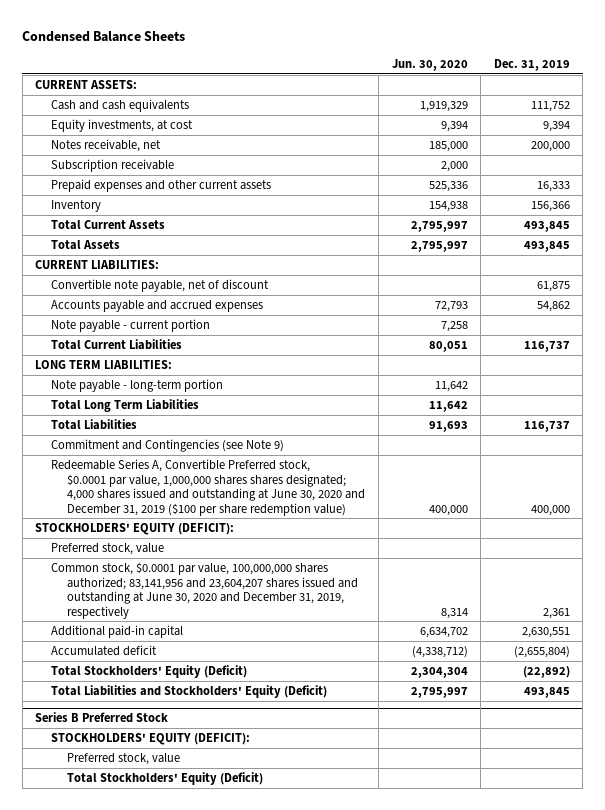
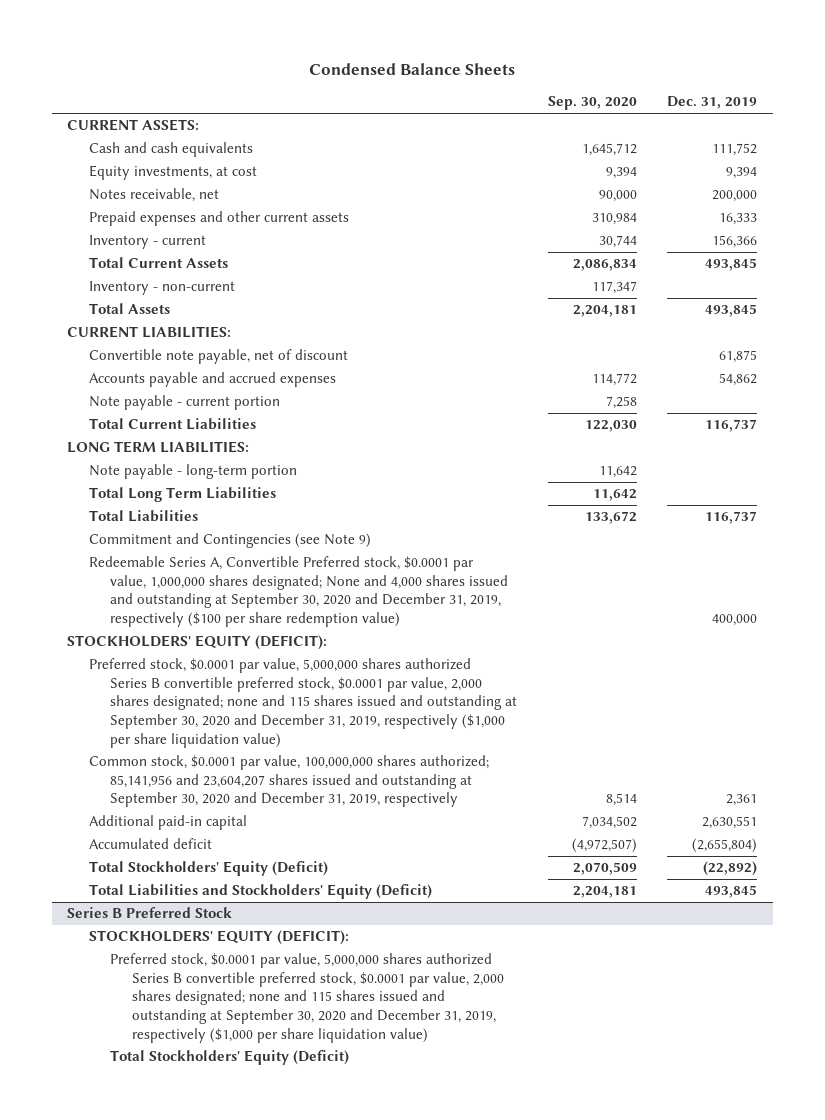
- | Jun. 30, 2020 | Dec. 31, 2019
+ | Sep. 30, 2020 | Dec. 31, 2019
- Subscription receivable | 2,000 |
- Inventory | 154,938 | 156,366
+ Inventory - current | 30,744 | 156,366
+ Inventory - non-current | 117,347 |
- Redeemable Series A, Convertible Preferred stock, $0.0001 par value, 1,000,000 shares shares designated; 4,000 shares issued and outstanding at June 30, 2020 and December 31, 2019 ($100 per share redemption value) | 400,000 | 400,000
+ Redeemable Series A, Convertible Preferred stock, $0.0001 par value, 1,000,000 shares designated; None and 4,000 shares issued and outstanding at September 30, 2020 and December 31, 2019, respectively ($100 per share redemption value) | | 400,000
- Preferred stock, value
- Common stock, $0.0001 par value, 100,000,000 shares authorized; 83,141,956 and 23,604,207 shares issued and outstanding at June 30, 2020 and December 31, 2019, respectively | 8,314 | 2,361
+ Preferred stock, $0.0001 par value, 5,000,000 shares authorized Series B convertible preferred stock, $0.0001 par value, 2,000 shares designated; none and 115 shares issued and outstanding at September 30, 2020 and December 31, 2019, respectively ($1,000 per share liquidation value)
+ Common stock, $0.0001 par value, 100,000,000 shares authorized; 85,141,956 and 23,604,207 shares issued and outstanding at September 30, 2020 and December 31, 2019, respectively | 8,514 | 2,361
@ Series B Preferred Stock
- Preferred stock, value
+ Preferred stock, $0.0001 par value, 5,000,000 shares authorized Series B convertible preferred stock, $0.0001 par value, 2,000 shares designated; none and 115 shares issued and outstanding at September 30, 2020 and December 31, 2019, respectively ($1,000 per share liquidation value)

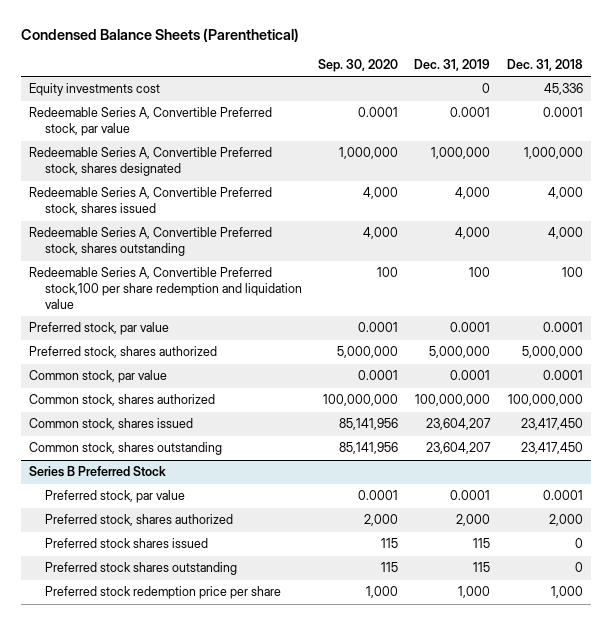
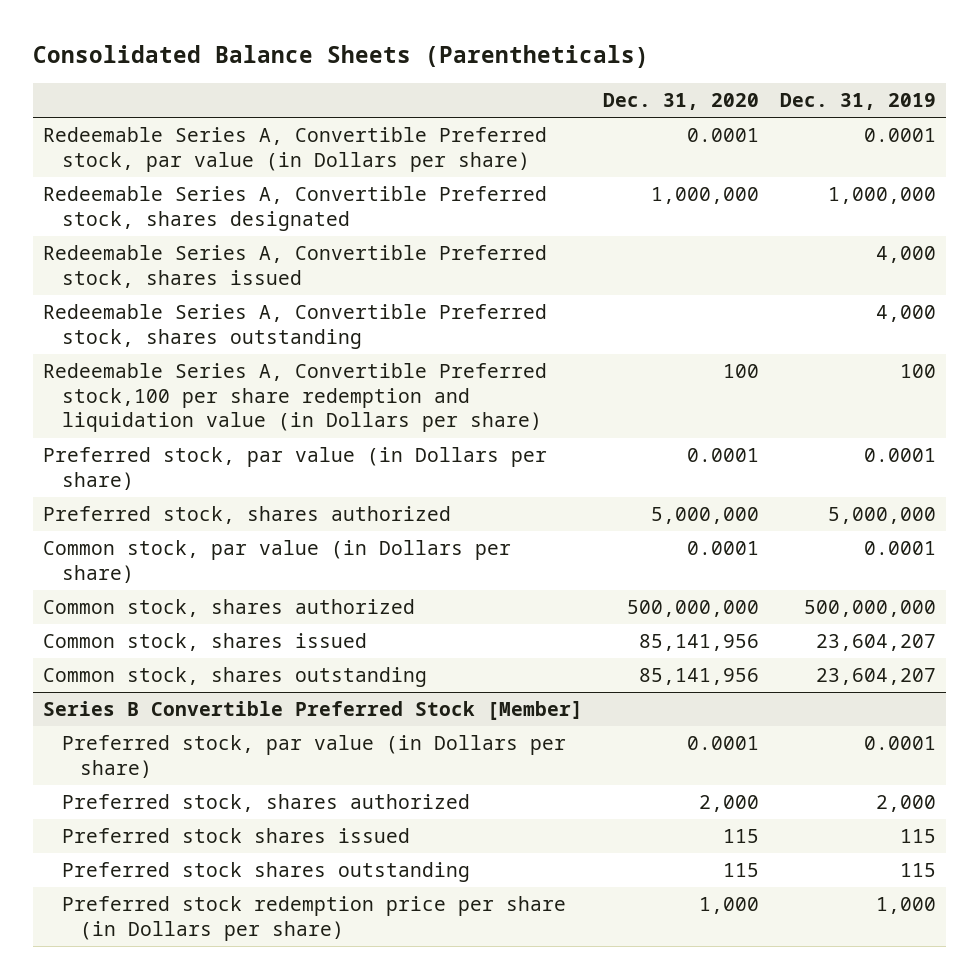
- Condensed Balance Sheets (Parenthetical)
+ Consolidated Balance Sheets (Parentheticals)
- | Sep. 30, 2020 | Dec. 31, 2019 | Dec. 31, 2018
+ | Dec. 31, 2020 | Dec. 31, 2019
- Equity investments cost | | 0 | 45,336
- Redeemable Series A, Convertible Preferred stock, par value | 0.0001 | 0.0001 | 0.0001
+ Redeemable Series A, Convertible Preferred stock, par value (in Dollars per share) | 0.0001 | 0.0001
- Redeemable Series A, Convertible Preferred stock,100 per share redemption and liquidation value | 100 | 100 | 100
- Preferred stock, par value | 0.0001 | 0.0001 | 0.0001
+ Redeemable Series A, Convertible Preferred stock,100 per share redemption and liquidation value (in Dollars per share) | 100 | 100
+ Preferred stock, par value (in Dollars per share) | 0.0001 | 0.0001
- Common stock, par value | 0.0001 | 0.0001 | 0.0001
- Common stock, shares authorized | 100,000,000 | 100,000,000 | 100,000,000
+ Common stock, par value (in Dollars per share) | 0.0001 | 0.0001
+ Common stock, shares authorized | 500,000,000 | 500,000,000
- Series B Preferred Stock
- Preferred stock, par value | 0.0001 | 0.0001 | 0.0001
+ Series B Convertible Preferred Stock [Member]
+ Preferred stock, par value (in Dollars per share) | 0.0001 | 0.0001
- Preferred stock redemption price per share | 1,000 | 1,000 | 1,000
+ Preferred stock redemption price per share (in Dollars per share) | 1,000 | 1,000

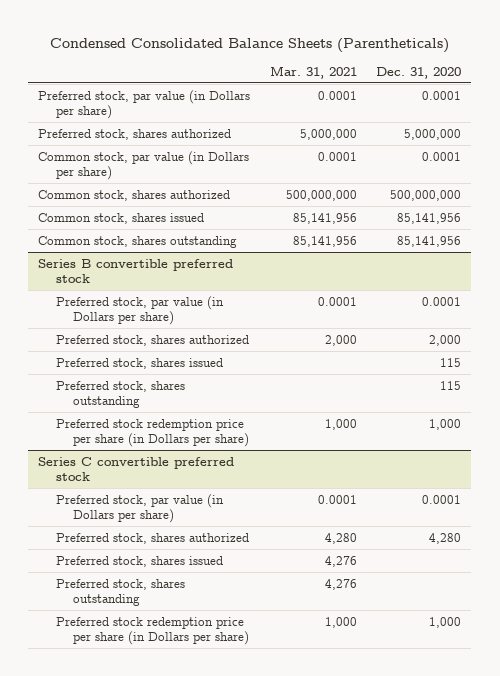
- Consolidated Balance Sheets (Parentheticals)
+ Condensed Consolidated Balance Sheets (Parentheticals)
- | Dec. 31, 2020 | Dec. 31, 2019
+ | Mar. 31, 2021 | Dec. 31, 2020
- Redeemable Series A, Convertible Preferred stock, par value (in Dollars per share) | 0.0001 | 0.0001
- Redeemable Series A, Convertible Preferred stock, shares designated | 1,000,000 | 1,000,000
- Redeemable Series A, Convertible Preferred stock, shares issued | | 4,000
- Redeemable Series A, Convertible Preferred stock, shares outstanding | | 4,000
- Redeemable Series A, Convertible Preferred stock,100 per share redemption and liquidation value (in Dollars per share) | 100 | 100
- Series B Convertible Preferred Stock [Member]
+ Series B convertible preferred stock
- Preferred stock shares issued | 115 | 115
- Preferred stock shares outstanding | 115 | 115
+ Preferred stock, shares issued | | 115
+ Preferred stock, shares outstanding | | 115
+ Series C convertible preferred stock
+ Preferred stock, par value (in Dollars per share) | 0.0001 | 0.0001
+ Preferred stock, shares authorized | 4,280 | 4,280
+ Preferred stock, shares issued | 4,276 |
+ Preferred stock, shares outstanding | 4,276 |
+ Preferred stock redemption price per share (in Dollars per share) | 1,000 | 1,000

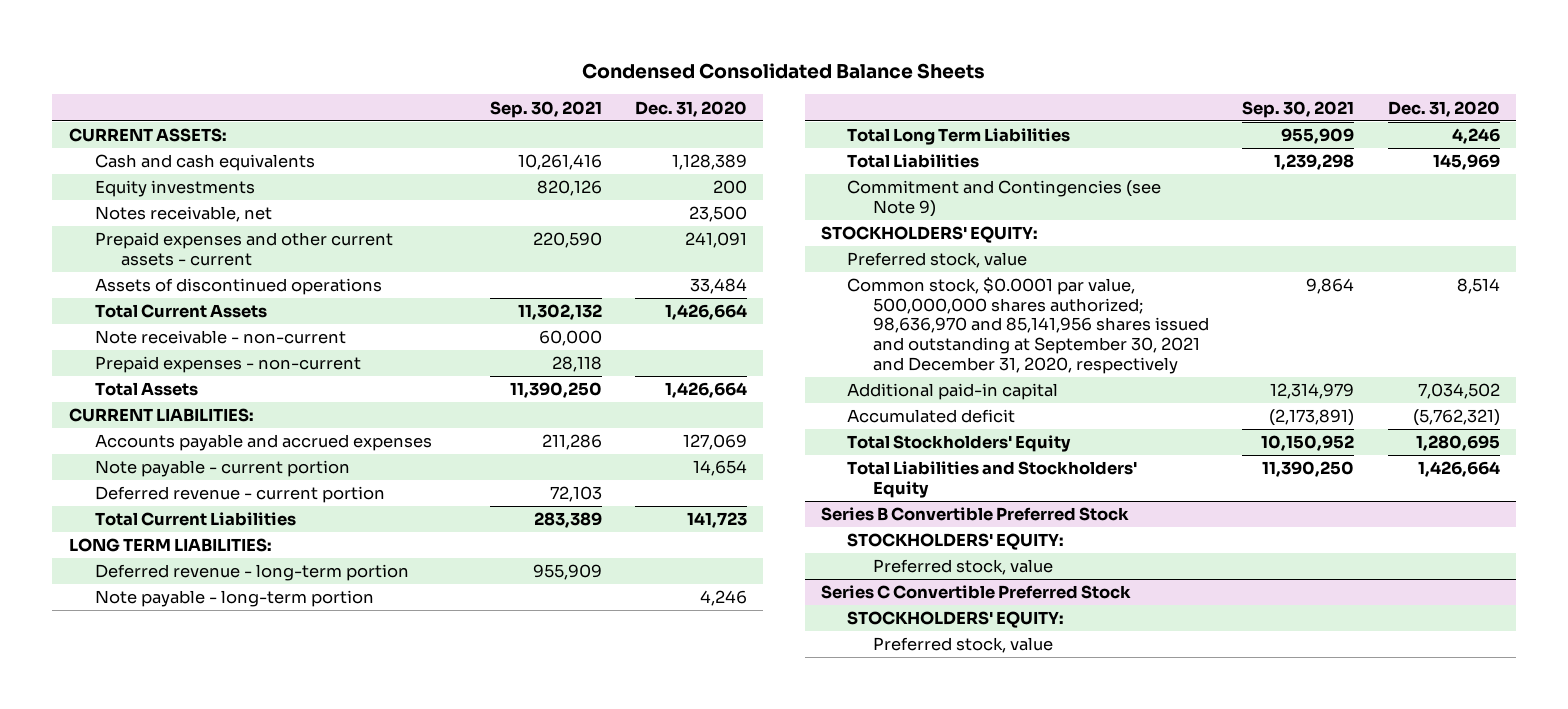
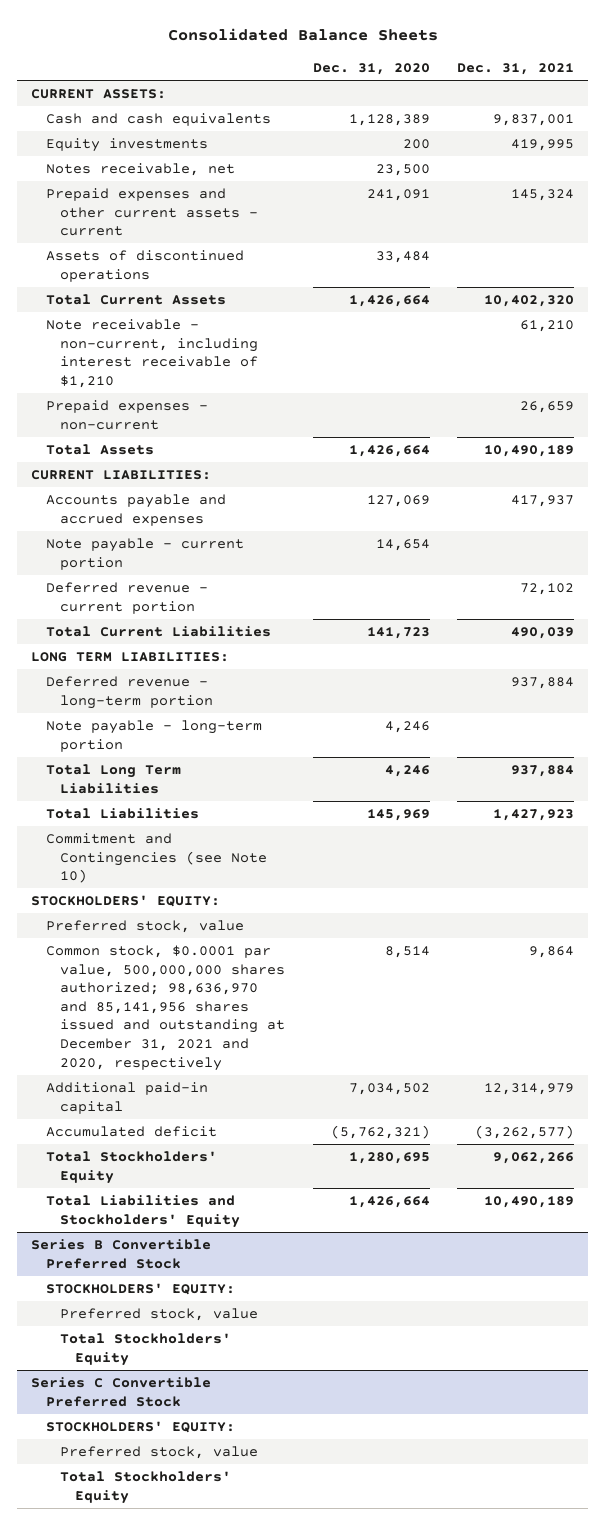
- Condensed Consolidated Balance Sheets
+ Consolidated Balance Sheets
- | Sep. 30, 2021 | Dec. 31, 2020
+ | Dec. 31, 2020 | Dec. 31, 2021
- Note receivable - non-current | 60,000 |
+ Note receivable - non-current, including interest receivable of $1,210 | | 61,210
- Commitment and Contingencies (see Note 9)
+ Commitment and Contingencies (see Note 10)
- Common stock, $0.0001 par value, 500,000,000 shares authorized; 98,636,970 and 85,141,956 shares issued and outstanding at September 30, 2021 and December 31, 2020, respectively | 9,864 | 8,514
+ Common stock, $0.0001 par value, 500,000,000 shares authorized; 98,636,970 and 85,141,956 shares issued and outstanding at December 31, 2021 and 2020, respectively | 8,514 | 9,864
@ Series B Convertible Preferred Stock
+ Total Stockholders' Equity
@ Series C Convertible Preferred Stock
+ Total Stockholders' Equity

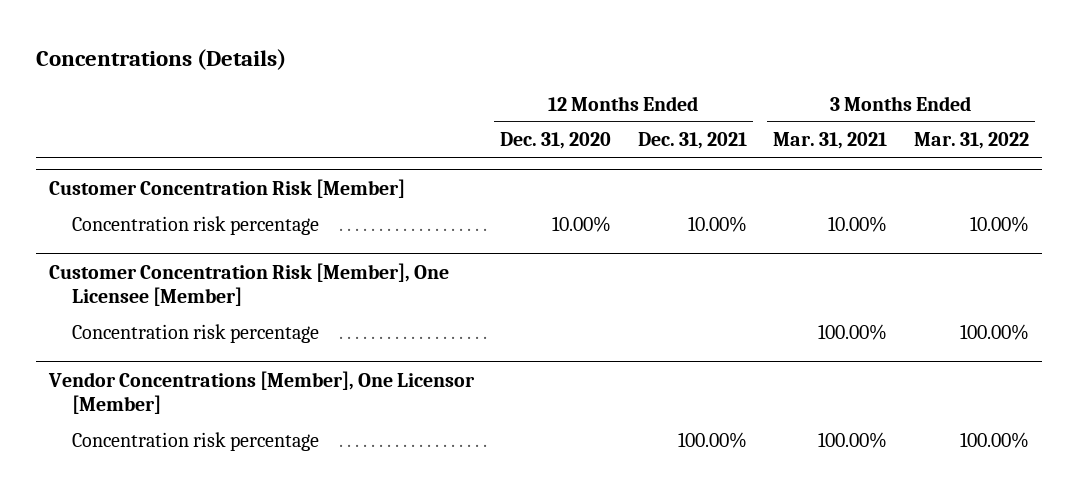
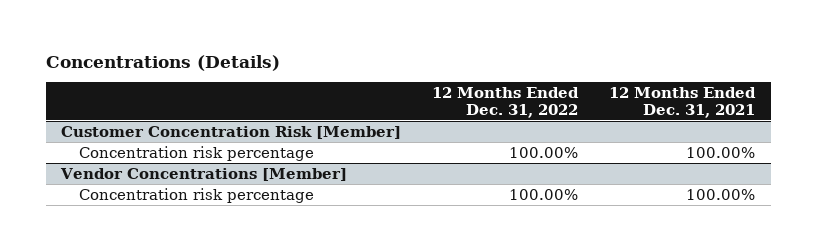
- | 12 Months Ended Dec. 31, 2020 | 12 Months Ended Dec. 31, 2021 | 3 Months Ended Mar. 31, 2021 | 3 Months Ended Mar. 31, 2022
+ | 12 Months Ended Dec. 31, 2022 | 12 Months Ended Dec. 31, 2021
@ Customer Concentration Risk [Member]
- Concentration risk percentage | 10.00% | 10.00% | 10.00% | 10.00%
- Customer Concentration Risk [Member], One Licensee [Member]
- Concentration risk percentage | | | 100.00% | 100.00%
- Vendor Concentrations [Member], One Licensor [Member]
+ Vendor Concentrations [Member]
+ Concentration risk percentage | 100.00% | 100.00%

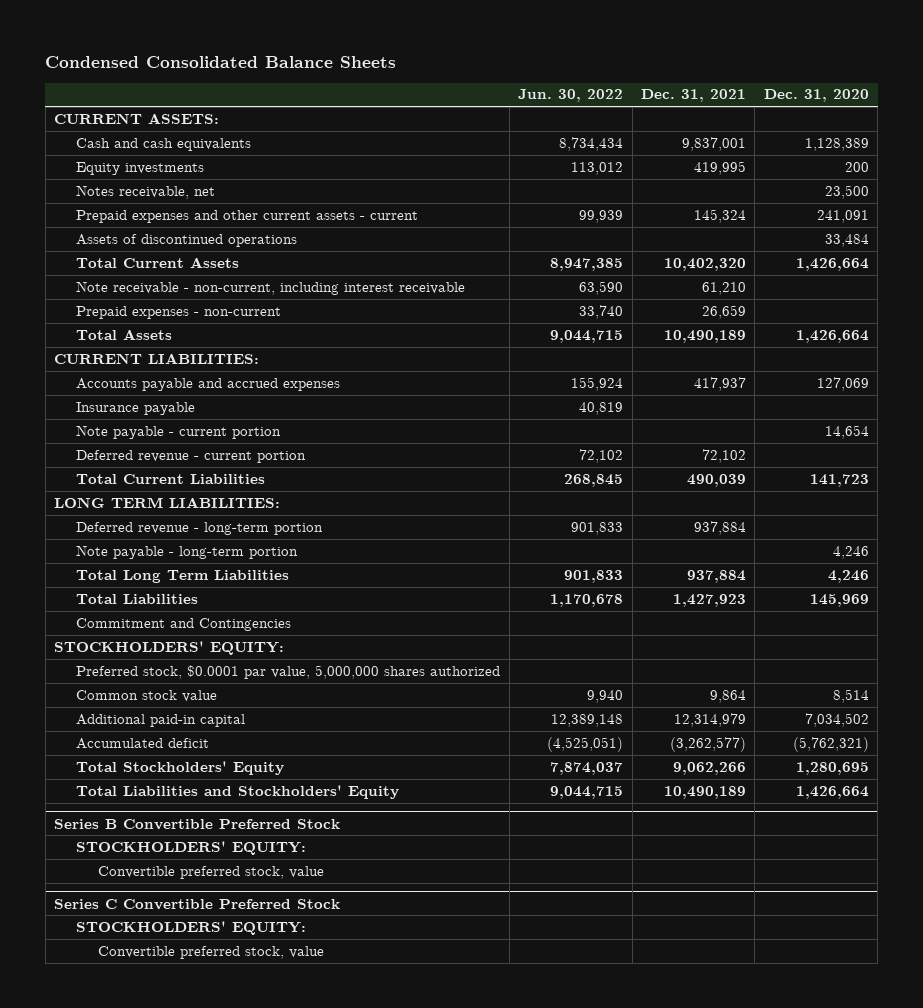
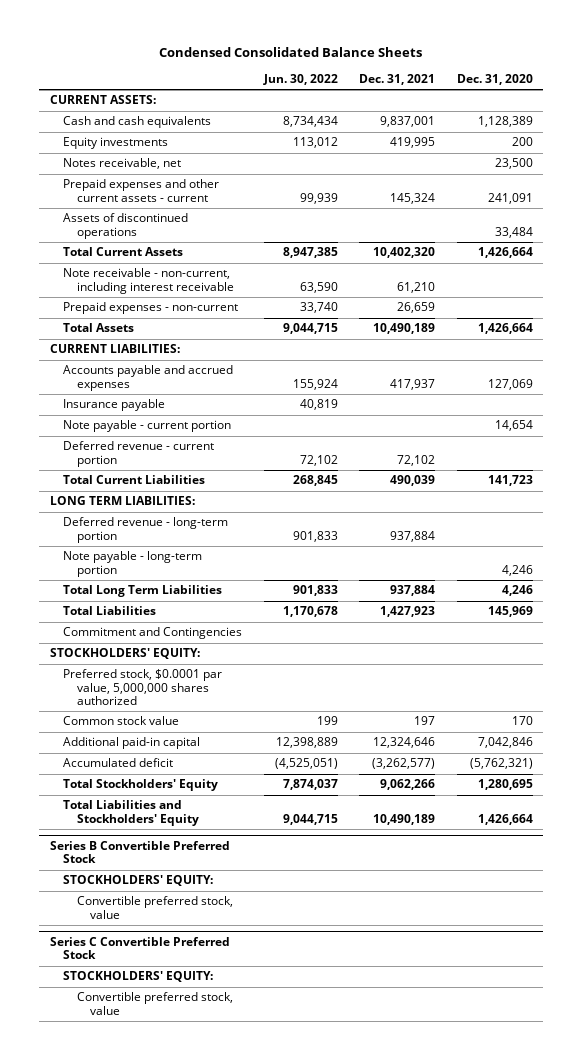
- Common stock value | 9,940 | 9,864 | 8,514
- Additional paid-in capital | 12,389,148 | 12,314,979 | 7,034,502
+ Common stock value | 199 | 197 | 170
+ Additional paid-in capital | 12,398,889 | 12,324,646 | 7,042,846

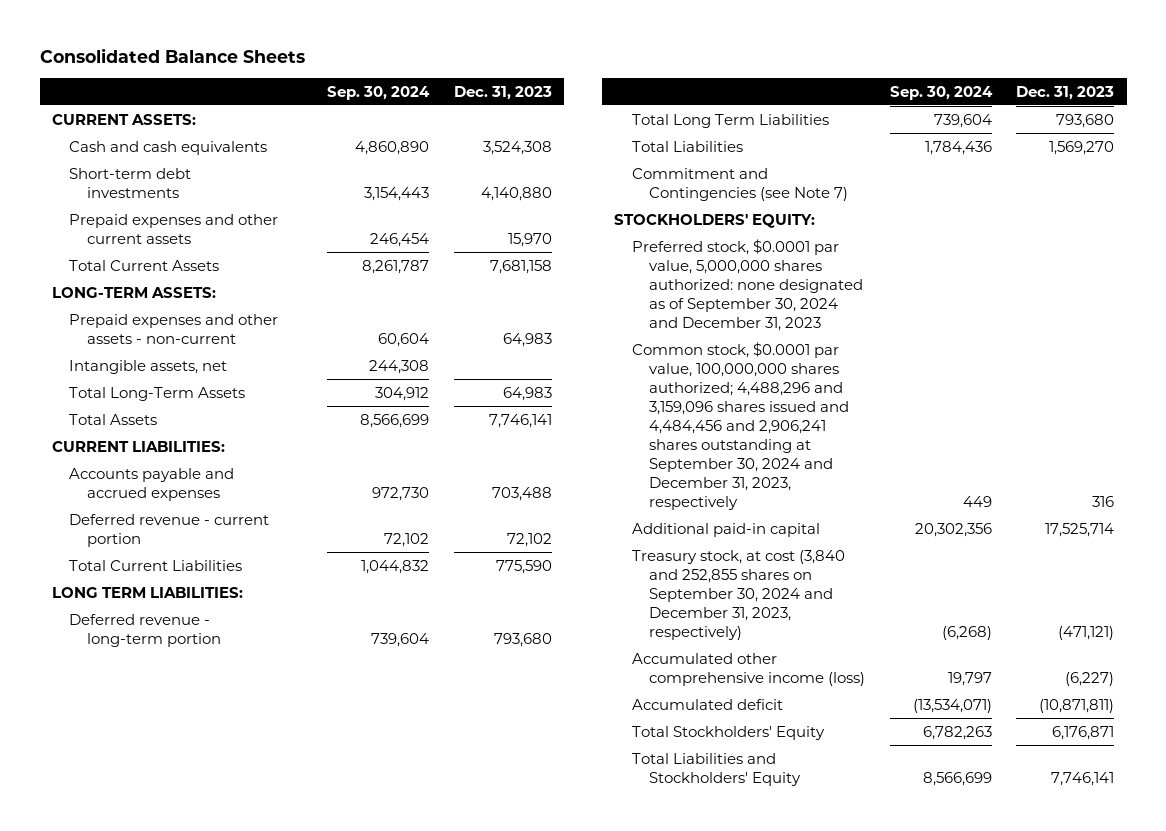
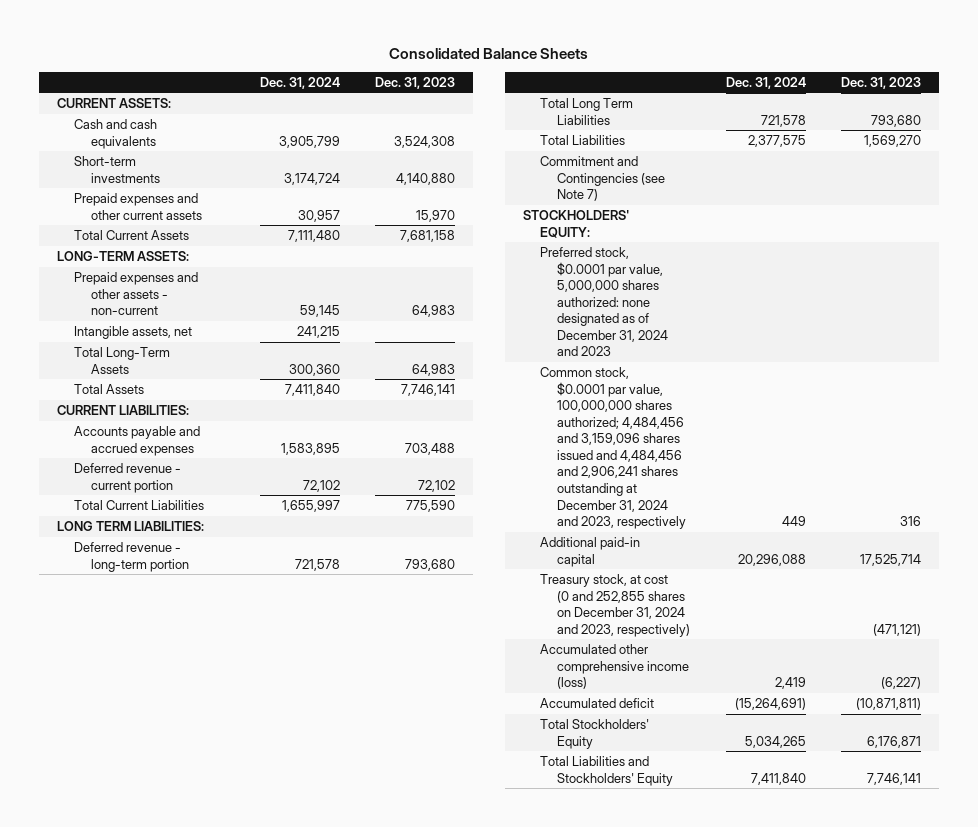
- | Sep. 30, 2024 | Dec. 31, 2023
+ | Dec. 31, 2024 | Dec. 31, 2023
- Short-term debt investments | 3,154,443 | 4,140,880
+ Short-term investments | 3,174,724 | 4,140,880
- Preferred stock, $0.0001 par value, 5,000,000 shares authorized: none designated as of September 30, 2024 and December 31, 2023
- Common stock, $0.0001 par value, 100,000,000 shares authorized; 4,488,296 and 3,159,096 shares issued and 4,484,456 and 2,906,241 shares outstanding at September 30, 2024 and December 31, 2023, respectively | 449 | 316
+ Preferred stock, $0.0001 par value, 5,000,000 shares authorized: none designated as of December 31, 2024 and 2023
+ Common stock, $0.0001 par value, 100,000,000 shares authorized; 4,484,456 and 3,159,096 shares issued and 4,484,456 and 2,906,241 shares outstanding at December 31, 2024 and 2023, respectively | 449 | 316
- Treasury stock, at cost (3,840 and 252,855 shares on September 30, 2024 and December 31, 2023, respectively) | (6,268) | (471,121)
+ Treasury stock, at cost (0 and 252,855 shares on December 31, 2024 and 2023, respectively) | | (471,121)

